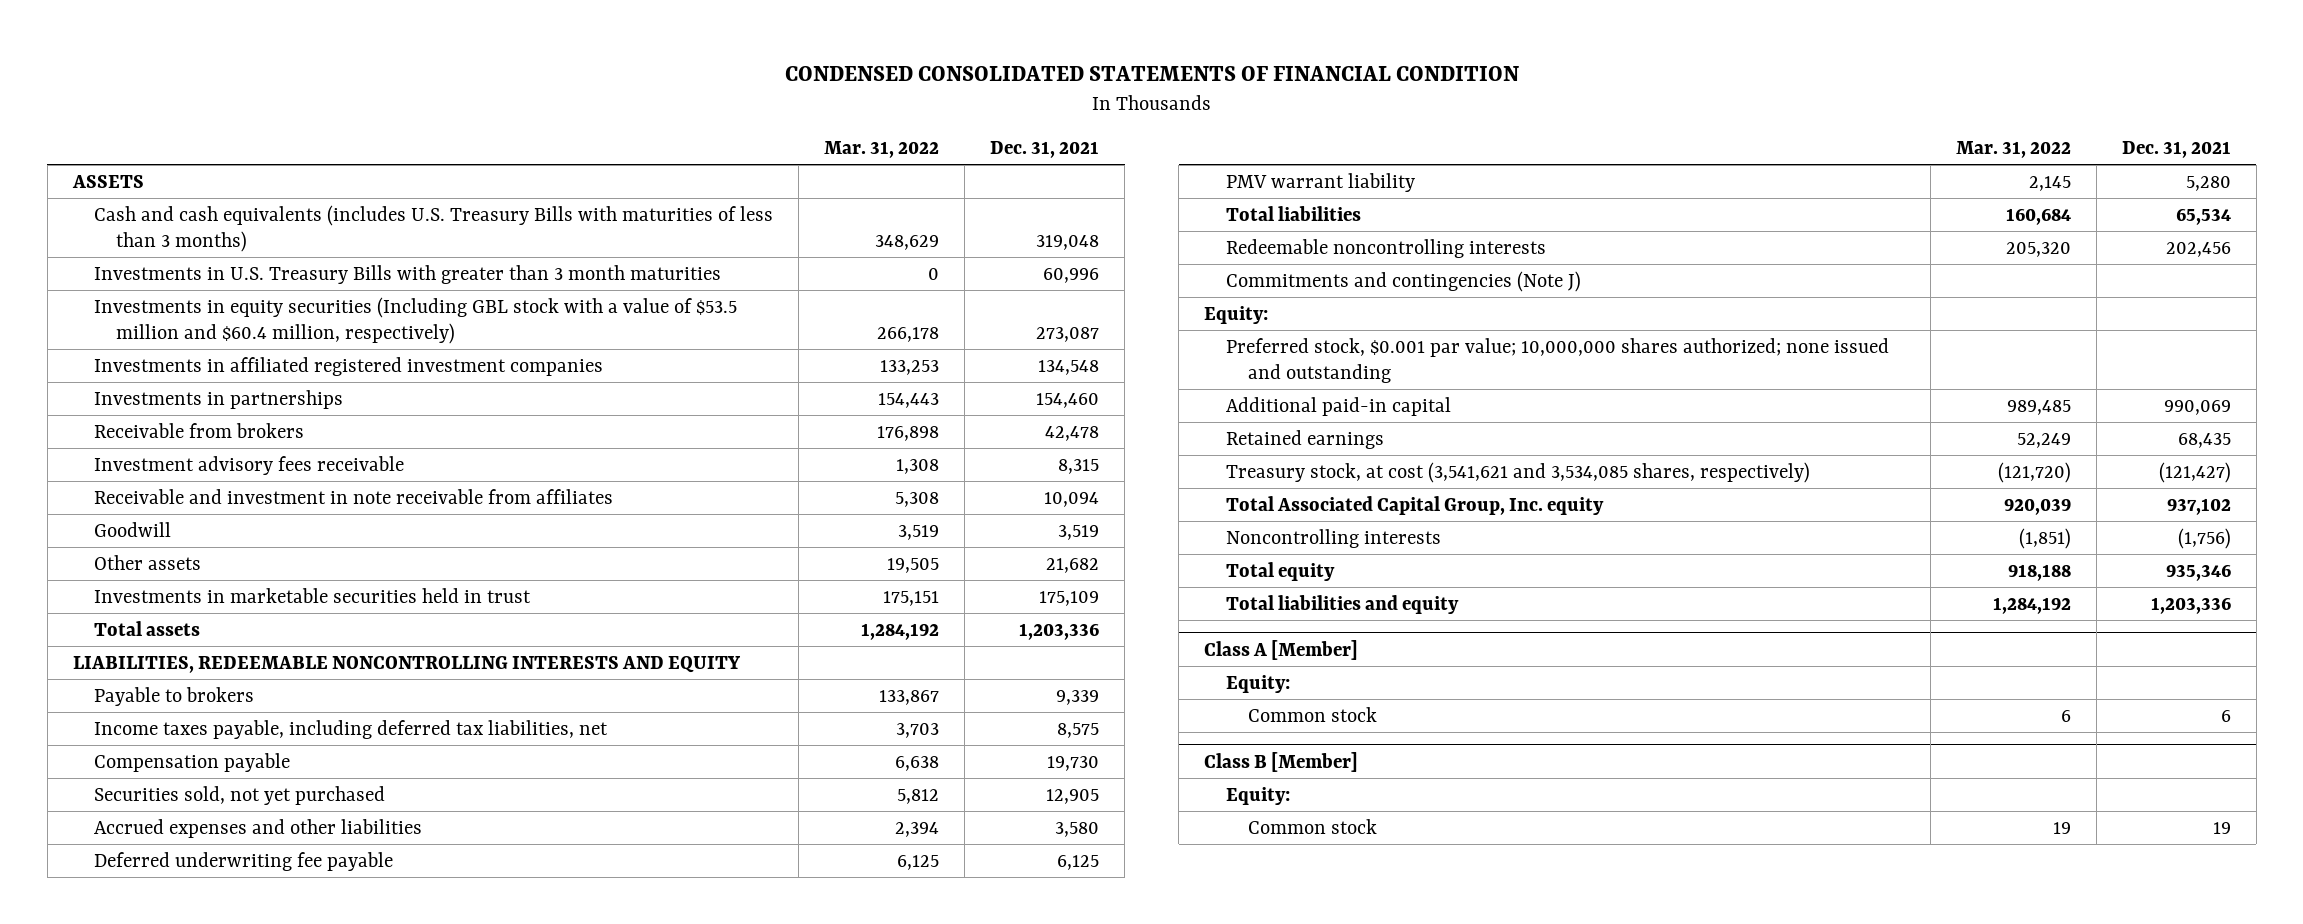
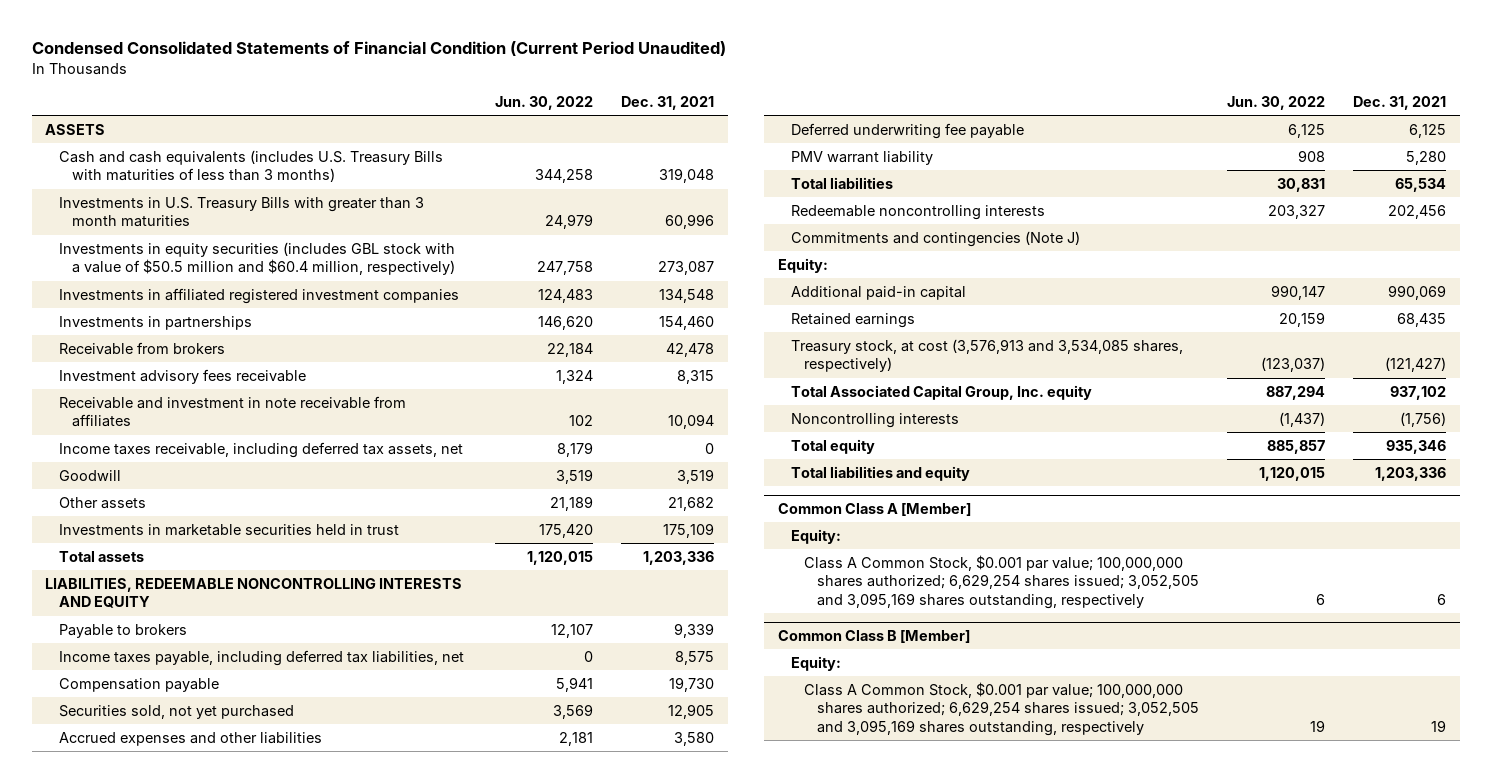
- CONDENSED CONSOLIDATED STATEMENTS OF FINANCIAL CONDITION
+ Condensed Consolidated Statements of Financial Condition (Current Period Unaudited)
- | Mar. 31, 2022 | Dec. 31, 2021
+ | Jun. 30, 2022 | Dec. 31, 2021
- Investments in equity securities (Including GBL stock with a value of $53.5 million and $60.4 million, respectively) | 266,178 | 273,087
+ Investments in equity securities (includes GBL stock with a value of $50.5 million and $60.4 million, respectively) | 247,758 | 273,087
+ Income taxes receivable, including deferred tax assets, net | 8,179 | 0
- Preferred stock, $0.001 par value; 10,000,000 shares authorized; none issued and outstanding
- Treasury stock, at cost (3,541,621 and 3,534,085 shares, respectively) | (121,720) | (121,427)
+ Treasury stock, at cost (3,576,913 and 3,534,085 shares, respectively) | (123,037) | (121,427)
- Class A [Member]
+ Common Class A [Member]
- Common stock | 6 | 6
- Class B [Member]
+ Class A Common Stock, $0.001 par value; 100,000,000 shares authorized; 6,629,254 shares issued; 3,052,505 and 3,095,169 shares outstanding, respectively | 6 | 6
+ Common Class B [Member]
- Common stock | 19 | 19
+ Class A Common Stock, $0.001 par value; 100,000,000 shares authorized; 6,629,254 shares issued; 3,052,505 and 3,095,169 shares outstanding, respectively | 19 | 19

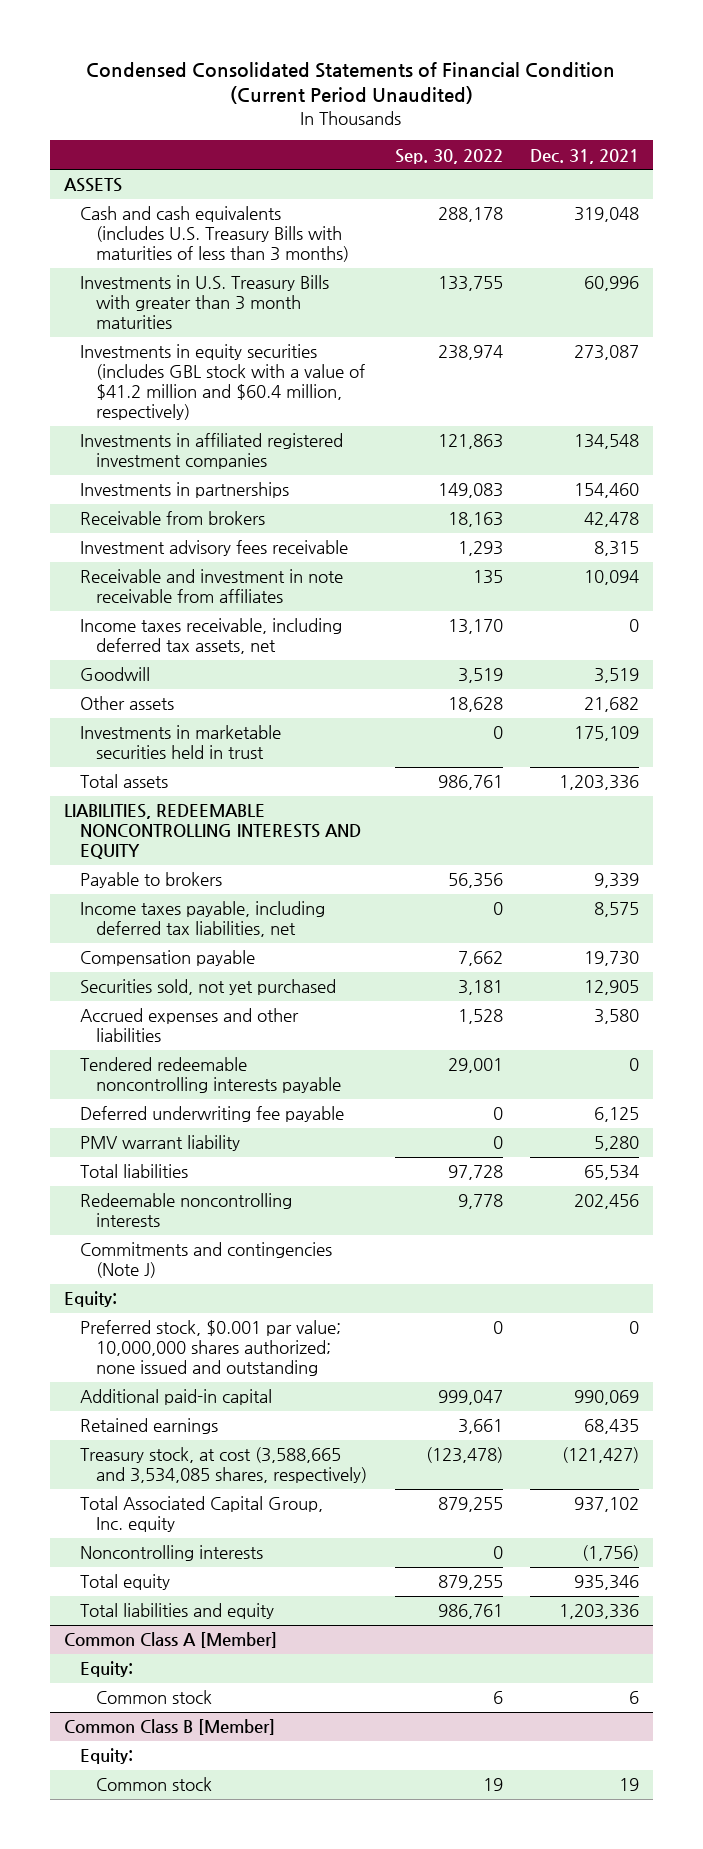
- | Jun. 30, 2022 | Dec. 31, 2021
+ | Sep. 30, 2022 | Dec. 31, 2021
- Investments in equity securities (includes GBL stock with a value of $50.5 million and $60.4 million, respectively) | 247,758 | 273,087
+ Investments in equity securities (includes GBL stock with a value of $41.2 million and $60.4 million, respectively) | 238,974 | 273,087
+ Tendered redeemable noncontrolling interests payable | 29,001 | 0
+ Preferred stock, $0.001 par value; 10,000,000 shares authorized; none issued and outstanding | 0 | 0
- Treasury stock, at cost (3,576,913 and 3,534,085 shares, respectively) | (123,037) | (121,427)
+ Treasury stock, at cost (3,588,665 and 3,534,085 shares, respectively) | (123,478) | (121,427)
@ Common Class A [Member]
- Class A Common Stock, $0.001 par value; 100,000,000 shares authorized; 6,629,254 shares issued; 3,052,505 and 3,095,169 shares outstanding, respectively | 6 | 6
+ Common stock | 6 | 6
@ Common Class B [Member]
- Class A Common Stock, $0.001 par value; 100,000,000 shares authorized; 6,629,254 shares issued; 3,052,505 and 3,095,169 shares outstanding, respectively | 19 | 19
+ Common stock | 19 | 19

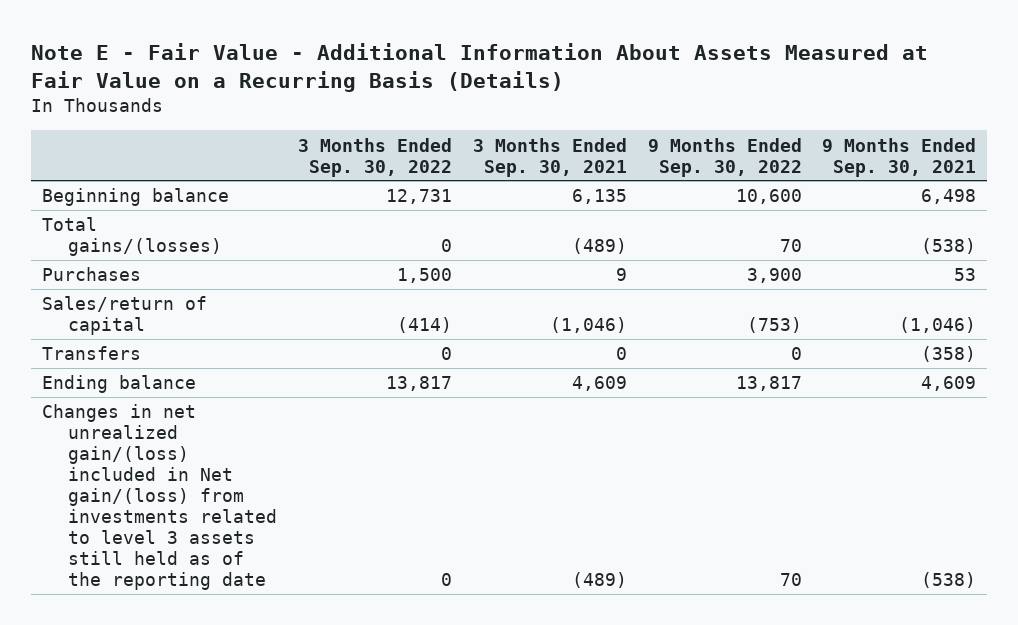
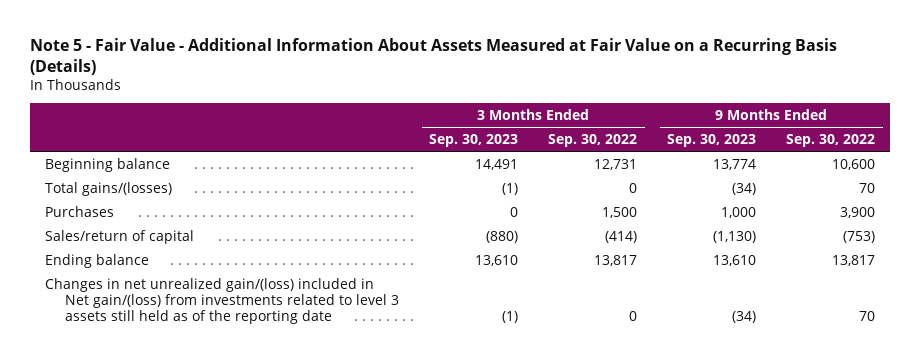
- Note E - Fair Value - Additional Information About Assets Measured at Fair Value on a Recurring Basis (Details)
+ Note 5 - Fair Value - Additional Information About Assets Measured at Fair Value on a Recurring Basis (Details)
- | 3 Months Ended Sep. 30, 2022 | 3 Months Ended Sep. 30, 2021 | 9 Months Ended Sep. 30, 2022 | 9 Months Ended Sep. 30, 2021
+ | 3 Months Ended Sep. 30, 2023 | 3 Months Ended Sep. 30, 2022 | 9 Months Ended Sep. 30, 2023 | 9 Months Ended Sep. 30, 2022
- Transfers | 0 | 0 | 0 | (358)

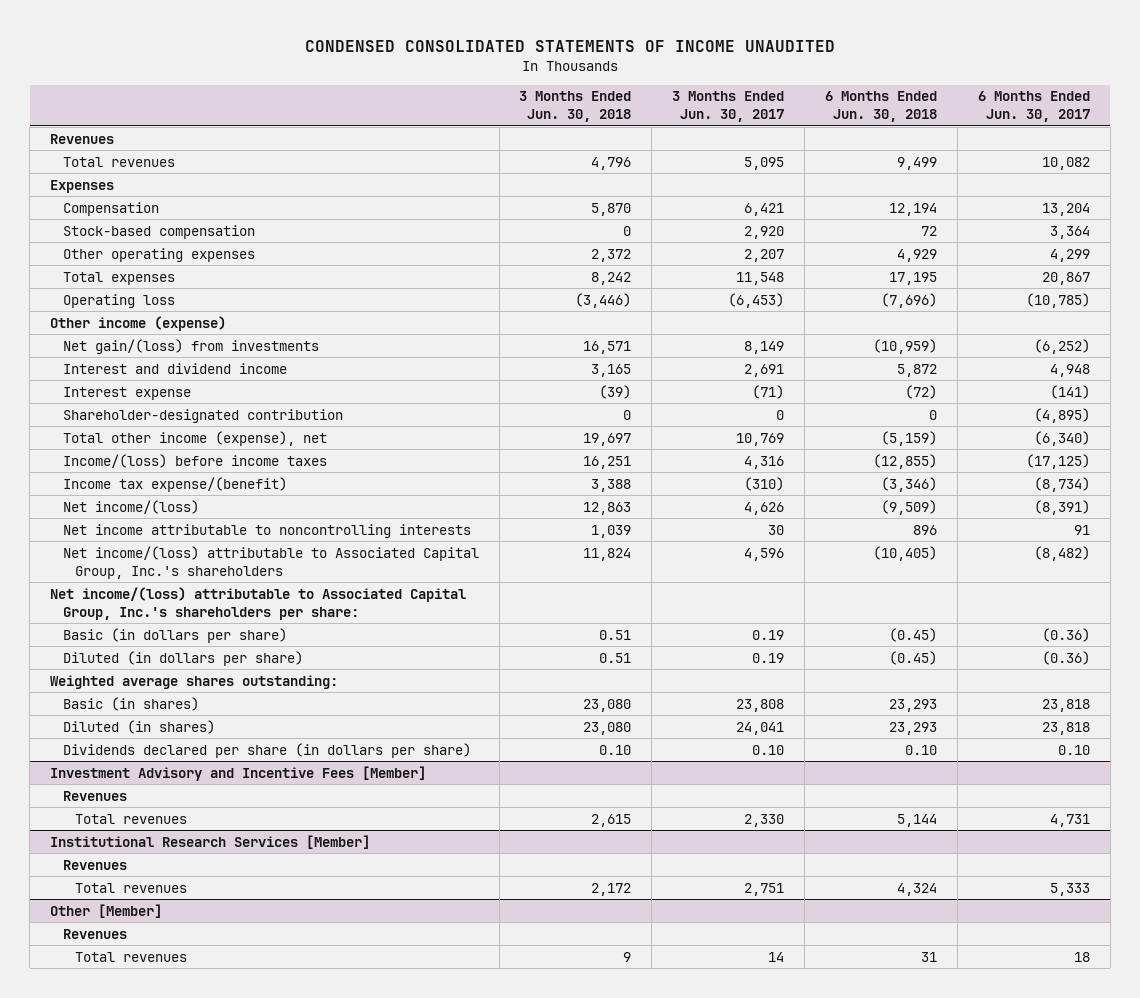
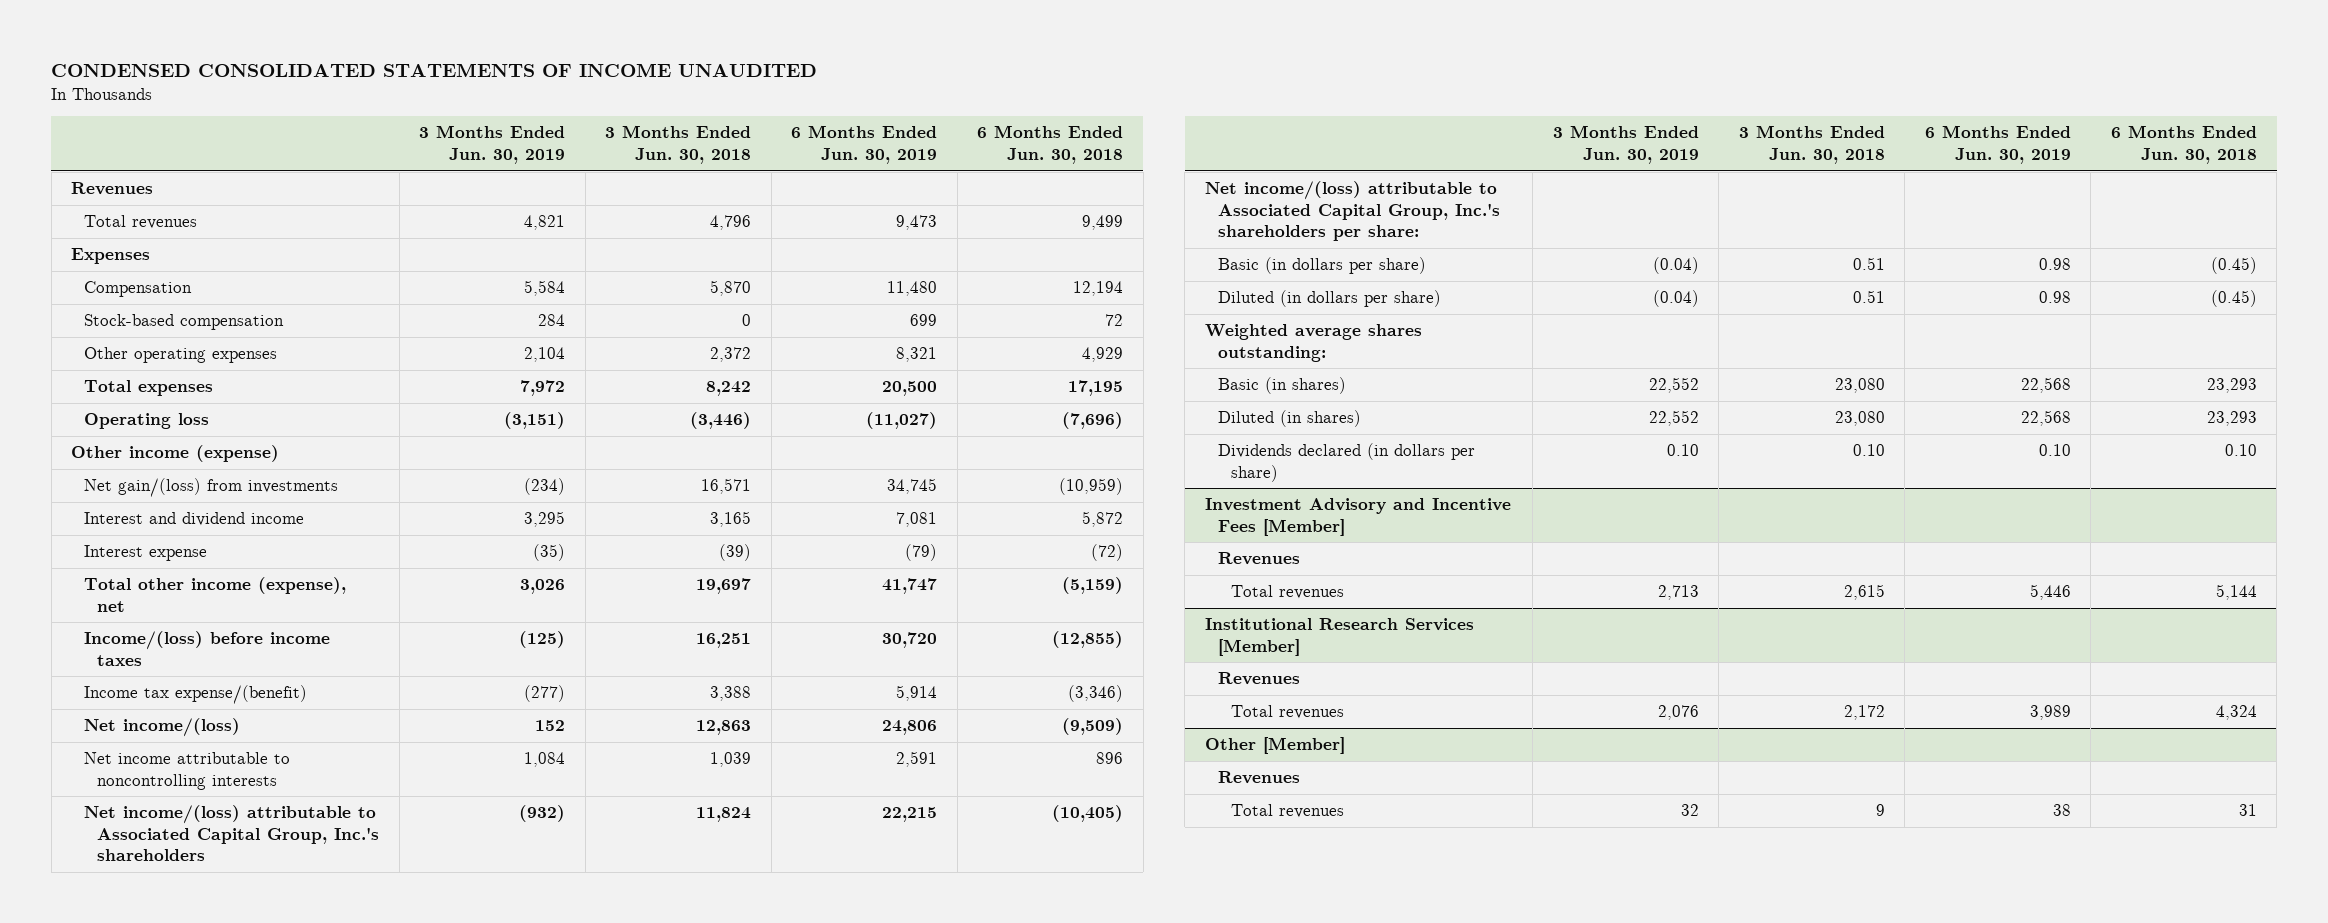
- | 3 Months Ended Jun. 30, 2018 | 3 Months Ended Jun. 30, 2017 | 6 Months Ended Jun. 30, 2018 | 6 Months Ended Jun. 30, 2017
+ | 3 Months Ended Jun. 30, 2019 | 3 Months Ended Jun. 30, 2018 | 6 Months Ended Jun. 30, 2019 | 6 Months Ended Jun. 30, 2018
- Shareholder-designated contribution | 0 | 0 | 0 | (4,895)
- Dividends declared per share (in dollars per share) | 0.10 | 0.10 | 0.10 | 0.10
+ Dividends declared (in dollars per share) | 0.10 | 0.10 | 0.10 | 0.10

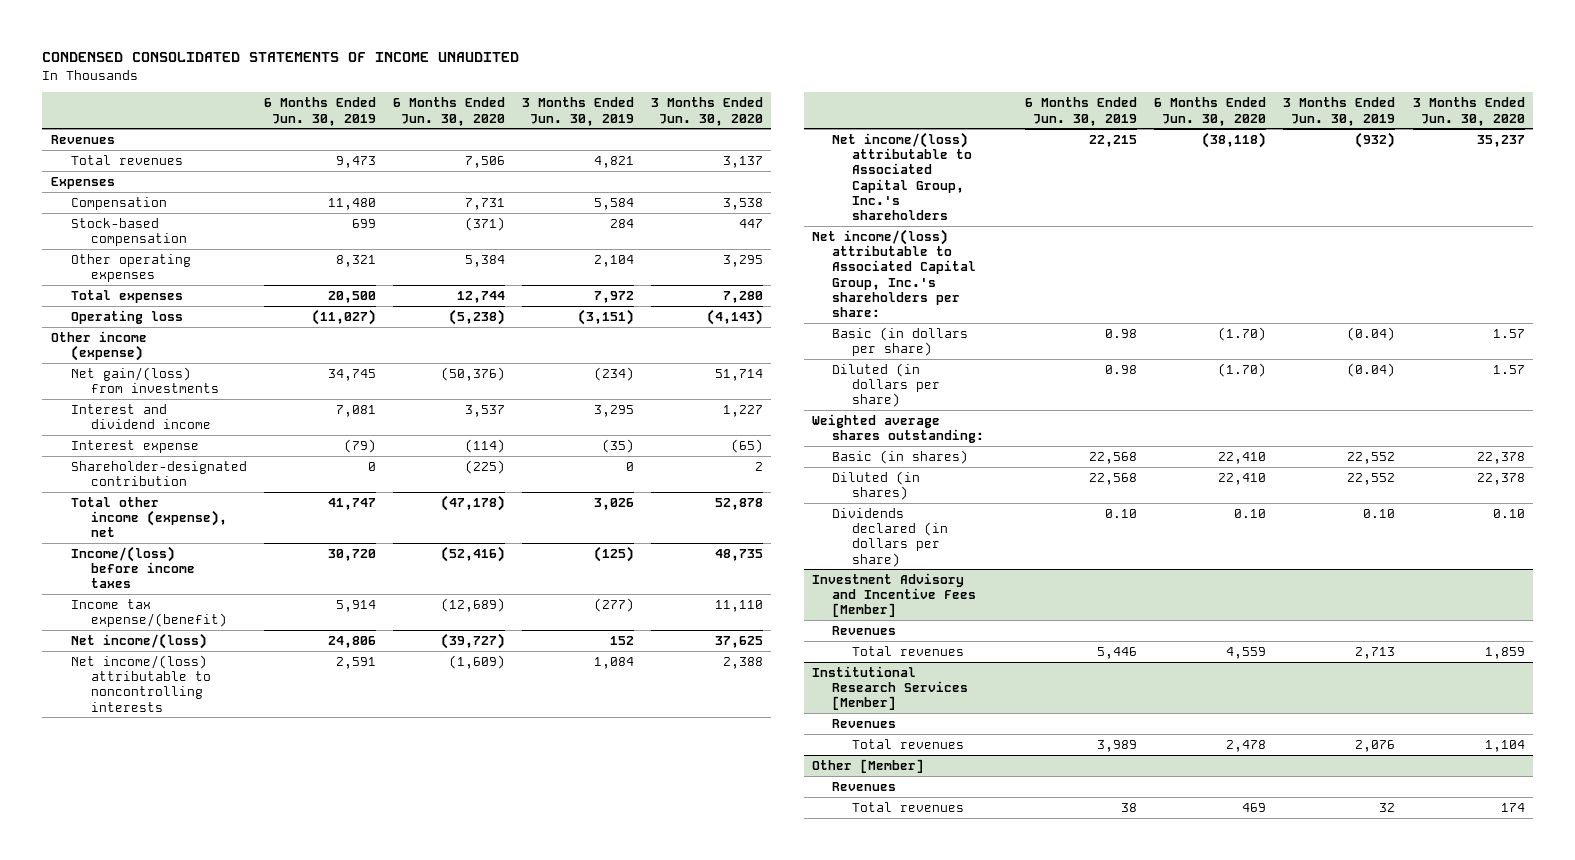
- | 3 Months Ended Jun. 30, 2019 | 3 Months Ended Jun. 30, 2018 | 6 Months Ended Jun. 30, 2019 | 6 Months Ended Jun. 30, 2018
+ | 6 Months Ended Jun. 30, 2019 | 6 Months Ended Jun. 30, 2020 | 3 Months Ended Jun. 30, 2019 | 3 Months Ended Jun. 30, 2020
+ Shareholder-designated contribution | 0 | (225) | 0 | 2
- Net income attributable to noncontrolling interests | 1,084 | 1,039 | 2,591 | 896
+ Net income/(loss) attributable to noncontrolling interests | 2,591 | (1,609) | 1,084 | 2,388

